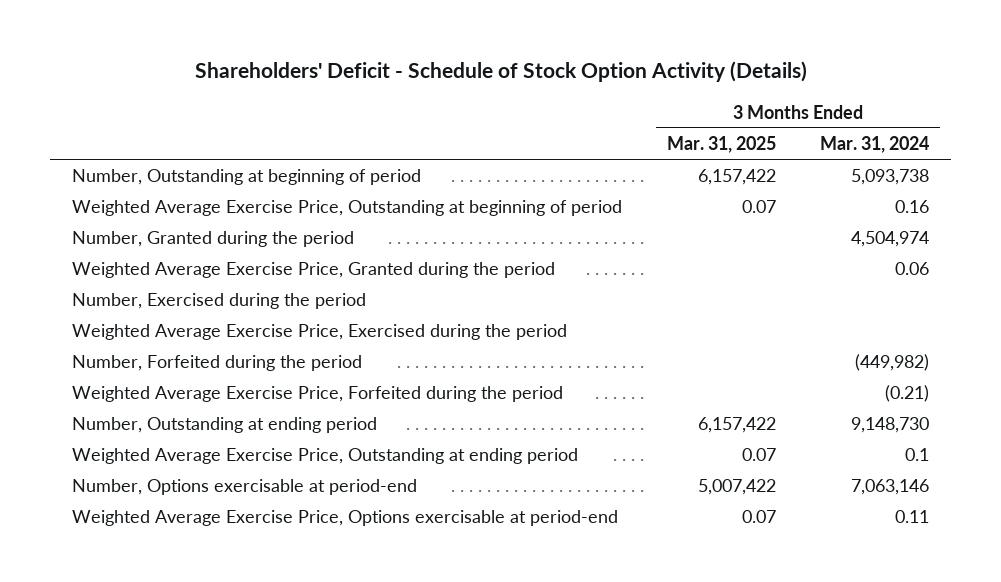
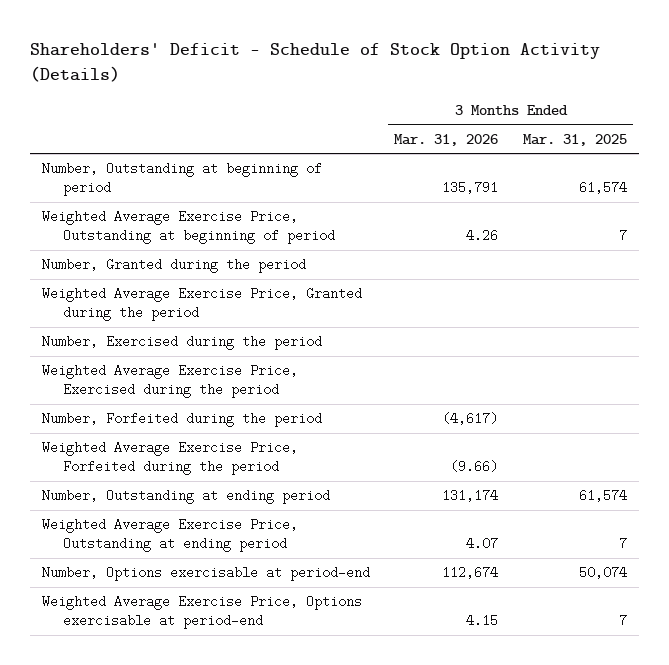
- | 3 Months Ended Mar. 31, 2025 | 3 Months Ended Mar. 31, 2024
+ | 3 Months Ended Mar. 31, 2026 | 3 Months Ended Mar. 31, 2025
- Number, Outstanding at beginning of period | 6,157,422 | 5,093,738
- Weighted Average Exercise Price, Outstanding at beginning of period | 0.07 | 0.16
+ Number, Outstanding at beginning of period | 135,791 | 61,574
+ Weighted Average Exercise Price, Outstanding at beginning of period | 4.26 | 7
- Number, Outstanding at ending period | 6,157,422 | 9,148,730
- Weighted Average Exercise Price, Outstanding at ending period | 0.07 | 0.1
- Number, Options exercisable at period-end | 5,007,422 | 7,063,146
- Weighted Average Exercise Price, Options exercisable at period-end | 0.07 | 0.11
+ Number, Outstanding at ending period | 131,174 | 61,574
+ Weighted Average Exercise Price, Outstanding at ending period | 4.07 | 7
+ Number, Options exercisable at period-end | 112,674 | 50,074
+ Weighted Average Exercise Price, Options exercisable at period-end | 4.15 | 7

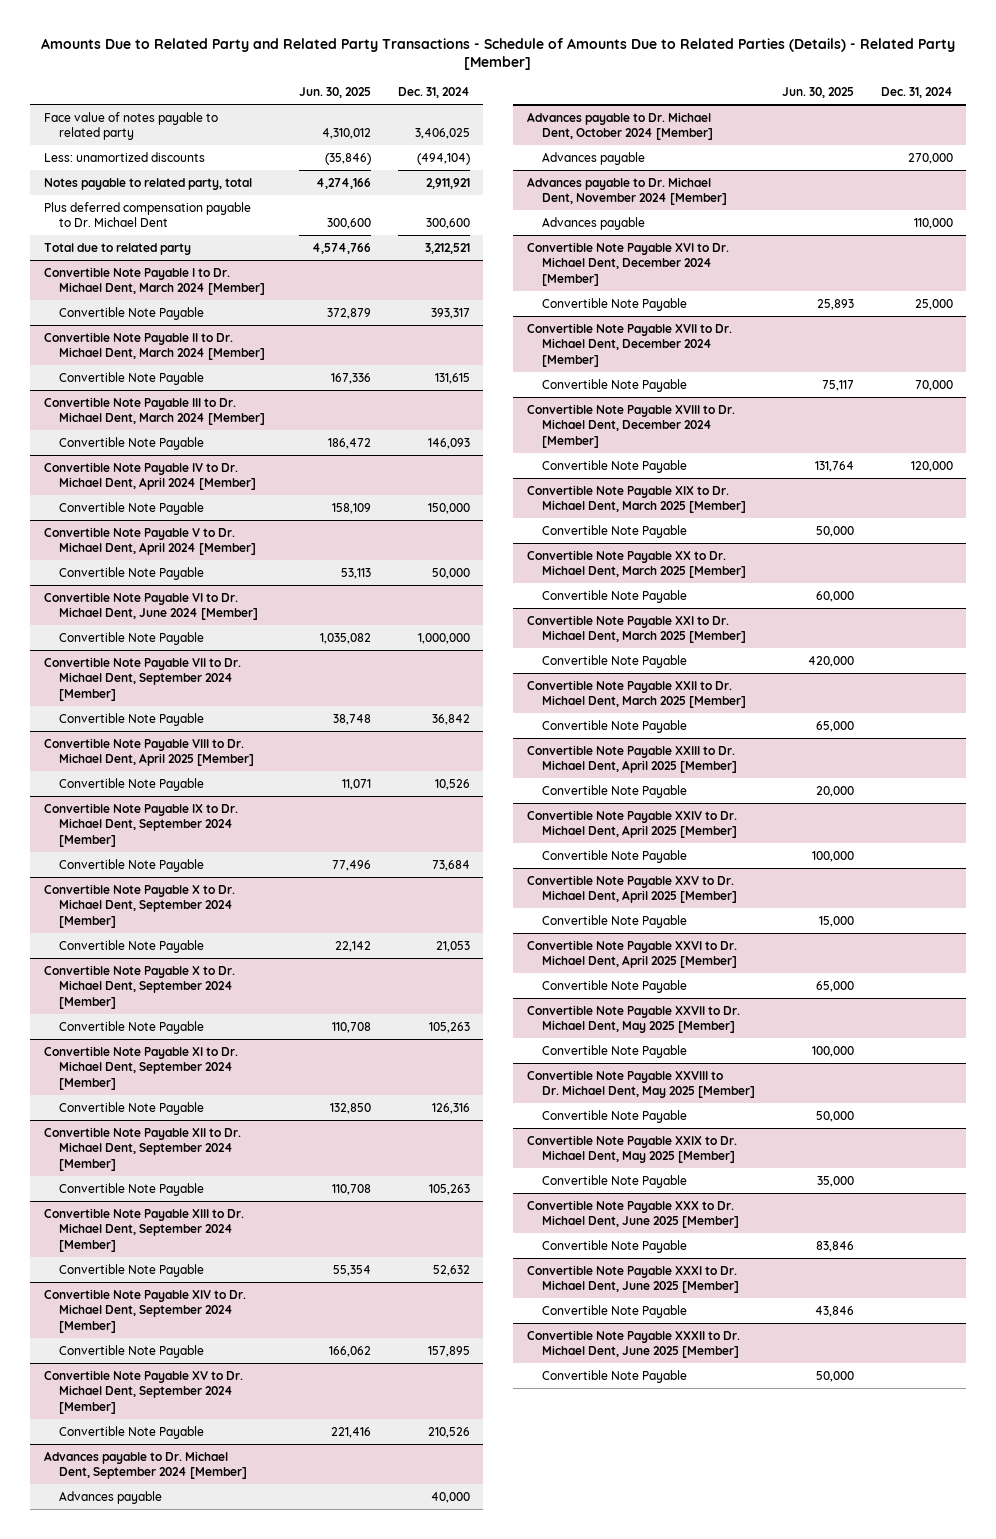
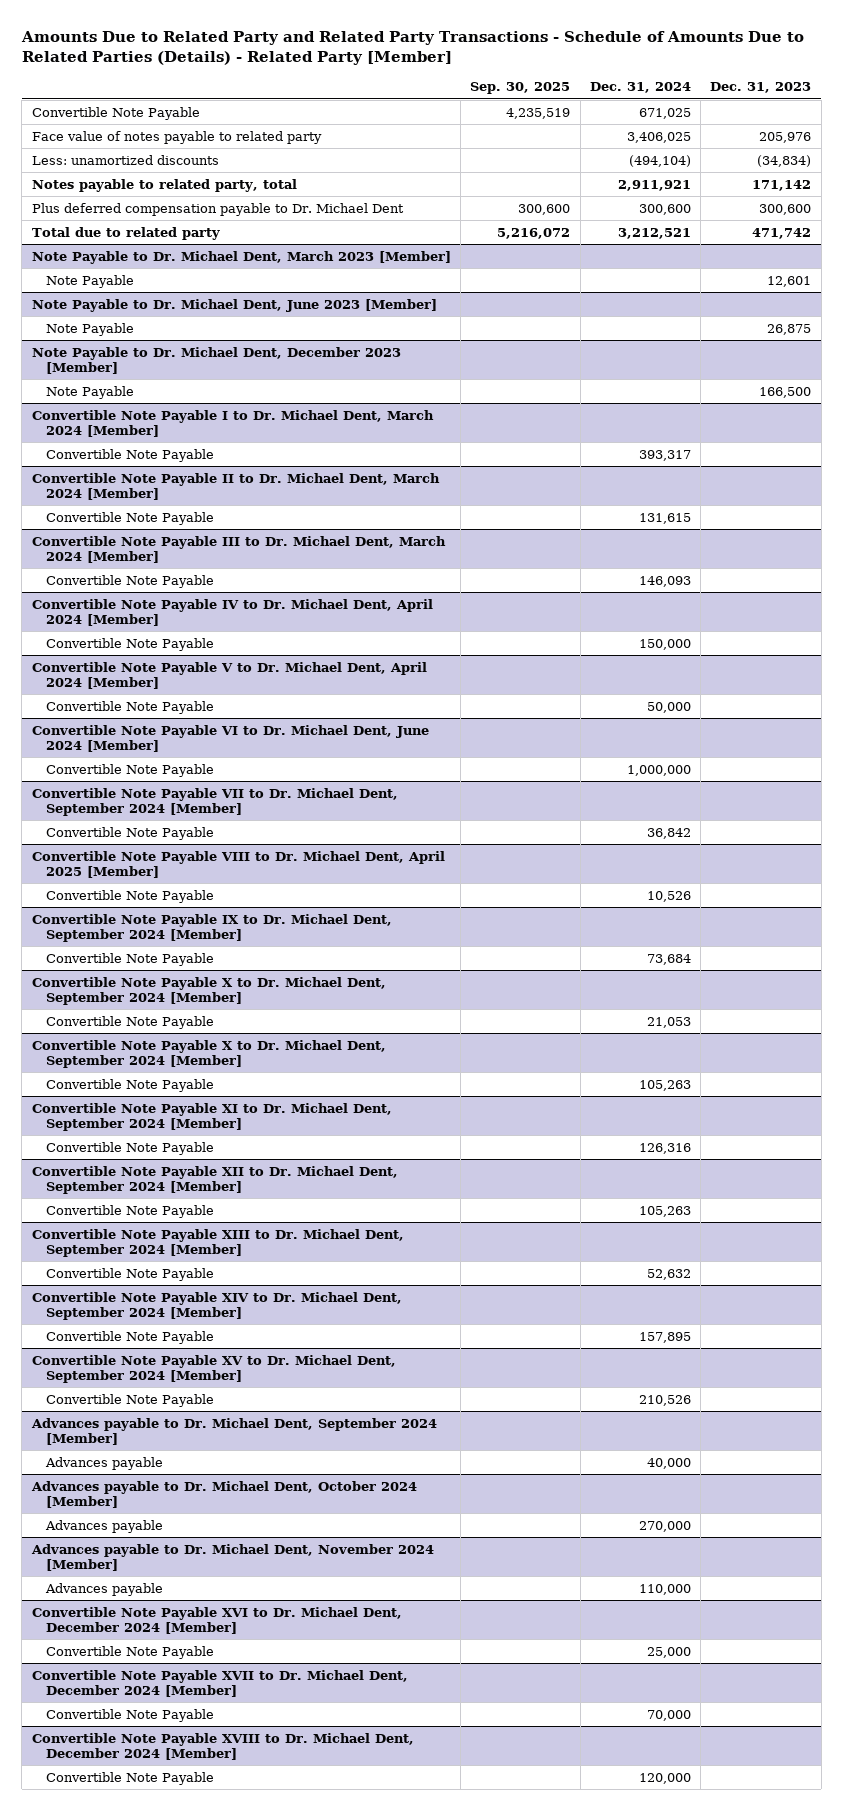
- | Jun. 30, 2025 | Dec. 31, 2024
+ | Sep. 30, 2025 | Dec. 31, 2024 | Dec. 31, 2023
+ Convertible Note Payable | 4,235,519 | 671,025 |
+ Note Payable to Dr. Michael Dent, March 2023 [Member]
+ Note Payable | | | 12,601
+ Note Payable to Dr. Michael Dent, June 2023 [Member]
+ Note Payable | | | 26,875
+ Note Payable to Dr. Michael Dent, December 2023 [Member]
+ Note Payable | | | 166,500
- Convertible Note Payable XIX to Dr. Michael Dent, March 2025 [Member]
- Convertible Note Payable | 50,000 |
- Convertible Note Payable XX to Dr. Michael Dent, March 2025 [Member]
- Convertible Note Payable | 60,000 |
- Convertible Note Payable XXI to Dr. Michael Dent, March 2025 [Member]
- Convertible Note Payable | 420,000 |
- Convertible Note Payable XXII to Dr. Michael Dent, March 2025 [Member]
- Convertible Note Payable | 65,000 |
- Convertible Note Payable XXIII to Dr. Michael Dent, April 2025 [Member]
- Convertible Note Payable | 20,000 |
- Convertible Note Payable XXIV to Dr. Michael Dent, April 2025 [Member]
- Convertible Note Payable | 100,000 |
- Convertible Note Payable XXV to Dr. Michael Dent, April 2025 [Member]
- Convertible Note Payable | 15,000 |
- Convertible Note Payable XXVI to Dr. Michael Dent, April 2025 [Member]
- Convertible Note Payable | 65,000 |
- Convertible Note Payable XXVII to Dr. Michael Dent, May 2025 [Member]
- Convertible Note Payable | 100,000 |
- Convertible Note Payable XXVIII to Dr. Michael Dent, May 2025 [Member]
- Convertible Note Payable | 50,000 |
- Convertible Note Payable XXIX to Dr. Michael Dent, May 2025 [Member]
- Convertible Note Payable | 35,000 |
- Convertible Note Payable XXX to Dr. Michael Dent, June 2025 [Member]
- Convertible Note Payable | 83,846 |
- Convertible Note Payable XXXI to Dr. Michael Dent, June 2025 [Member]
- Convertible Note Payable | 43,846 |
- Convertible Note Payable XXXII to Dr. Michael Dent, June 2025 [Member]
- Convertible Note Payable | 50,000 |

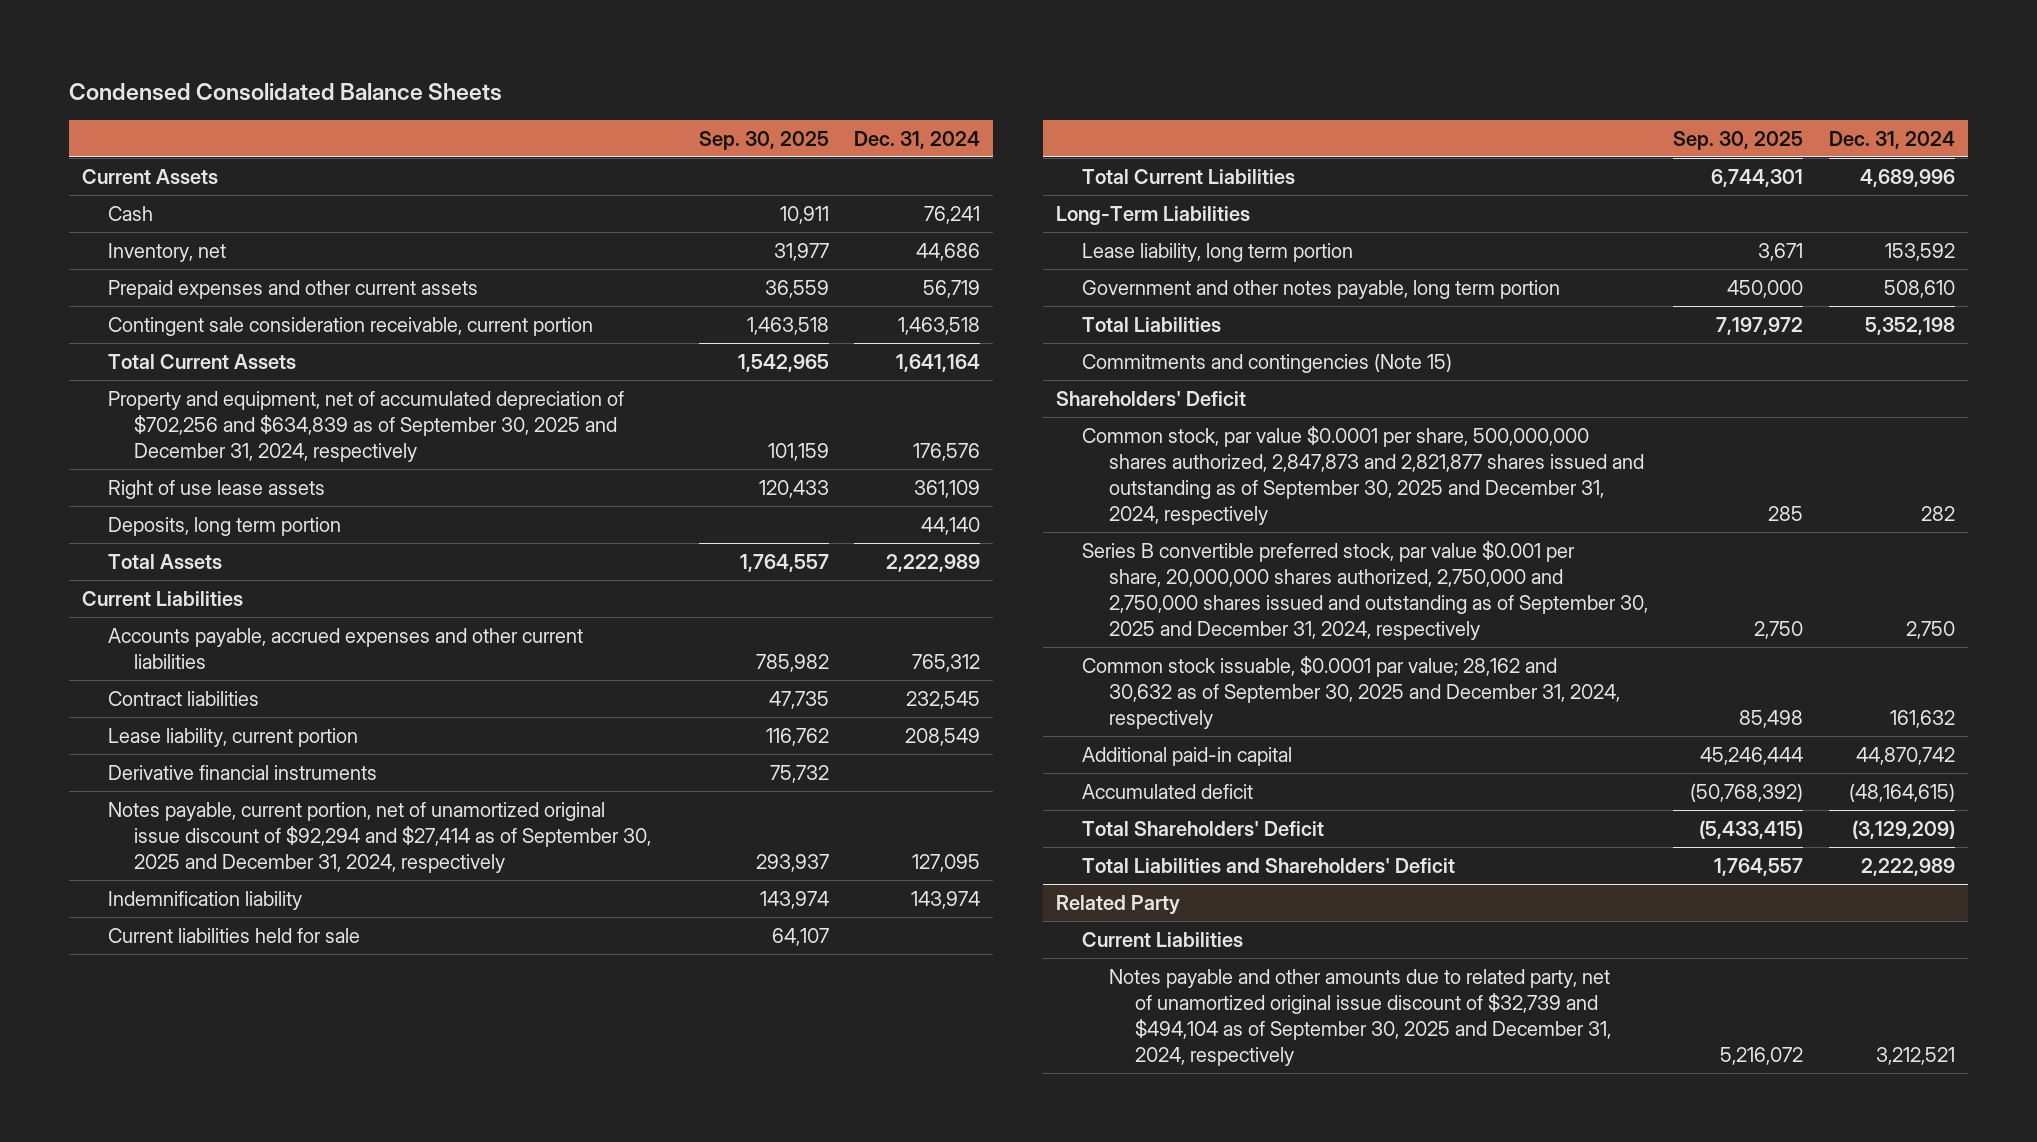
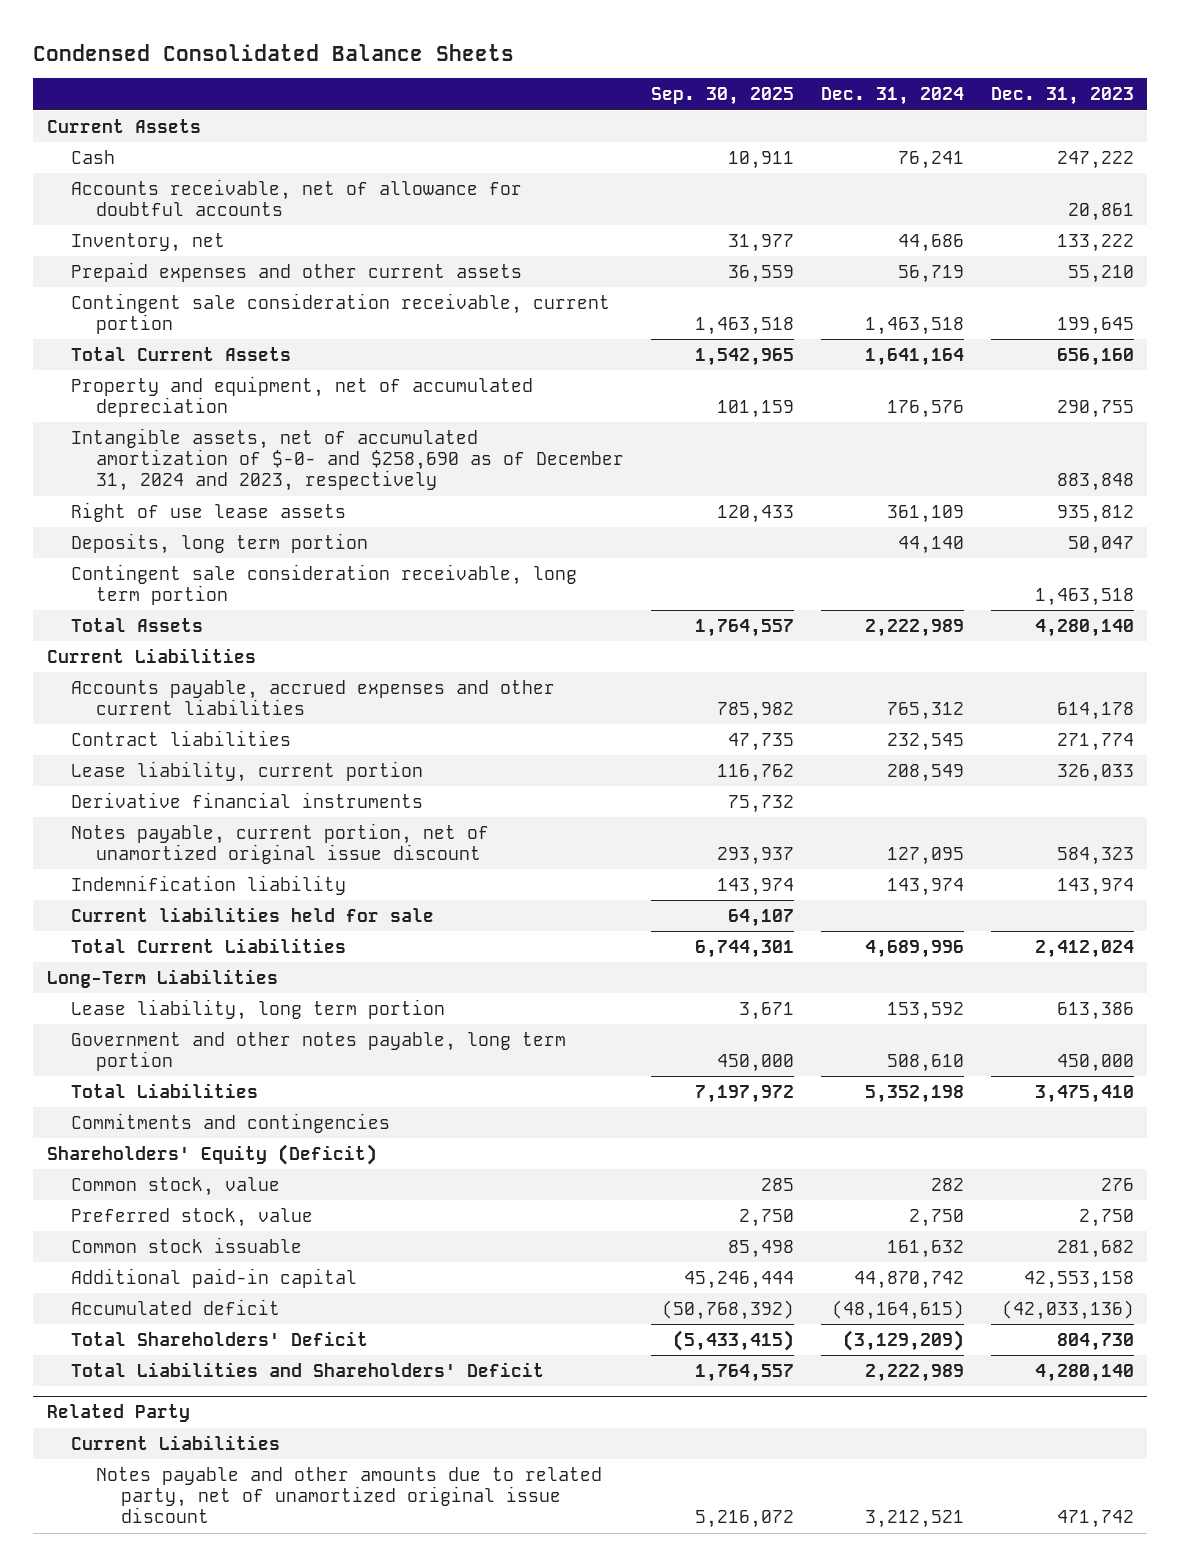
- | Sep. 30, 2025 | Dec. 31, 2024
+ | Sep. 30, 2025 | Dec. 31, 2024 | Dec. 31, 2023
+ Accounts receivable, net of allowance for doubtful accounts | | | 20,861
- Property and equipment, net of accumulated depreciation of $702,256 and $634,839 as of September 30, 2025 and December 31, 2024, respectively | 101,159 | 176,576
+ Property and equipment, net of accumulated depreciation | 101,159 | 176,576 | 290,755
+ Intangible assets, net of accumulated amortization of $-0- and $258,690 as of December 31, 2024 and 2023, respectively | | | 883,848
+ Contingent sale consideration receivable, long term portion | | | 1,463,518
- Notes payable, current portion, net of unamortized original issue discount of $92,294 and $27,414 as of September 30, 2025 and December 31, 2024, respectively | 293,937 | 127,095
+ Notes payable, current portion, net of unamortized original issue discount | 293,937 | 127,095 | 584,323
- Commitments and contingencies (Note 15)
- Shareholders' Deficit
- Common stock, par value $0.0001 per share, 500,000,000 shares authorized, 2,847,873 and 2,821,877 shares issued and outstanding as of September 30, 2025 and December 31, 2024, respectively | 285 | 282
- Series B convertible preferred stock, par value $0.001 per share, 20,000,000 shares authorized, 2,750,000 and 2,750,000 shares issued and outstanding as of September 30, 2025 and December 31, 2024, respectively | 2,750 | 2,750
- Common stock issuable, $0.0001 par value; 28,162 and 30,632 as of September 30, 2025 and December 31, 2024, respectively | 85,498 | 161,632
+ Commitments and contingencies
+ Shareholders' Equity (Deficit)
+ Common stock, value | 285 | 282 | 276
+ Preferred stock, value | 2,750 | 2,750 | 2,750
+ Common stock issuable | 85,498 | 161,632 | 281,682
@ Related Party
- Notes payable and other amounts due to related party, net of unamortized original issue discount of $32,739 and $494,104 as of September 30, 2025 and December 31, 2024, respectively | 5,216,072 | 3,212,521
+ Notes payable and other amounts due to related party, net of unamortized original issue discount | 5,216,072 | 3,212,521 | 471,742

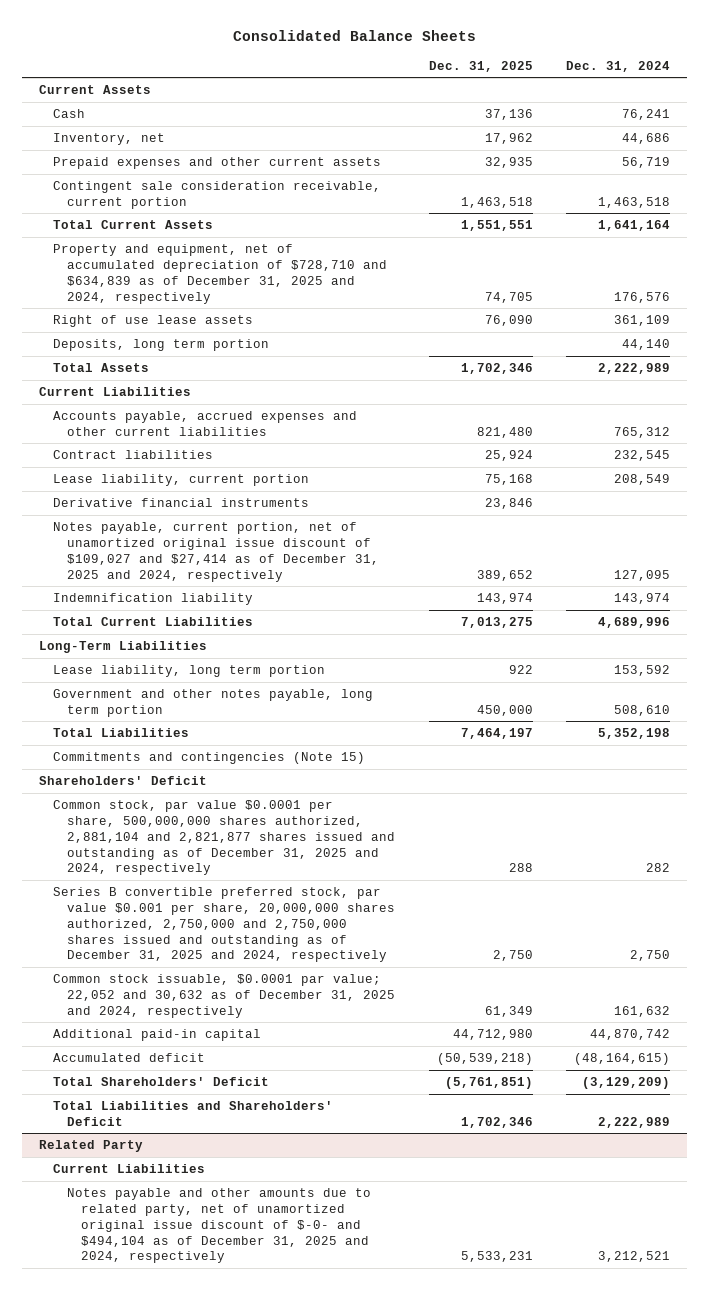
- Condensed Consolidated Balance Sheets
+ Consolidated Balance Sheets
- | Sep. 30, 2025 | Dec. 31, 2024 | Dec. 31, 2023
+ | Dec. 31, 2025 | Dec. 31, 2024
- Accounts receivable, net of allowance for doubtful accounts | | | 20,861
- Property and equipment, net of accumulated depreciation | 101,159 | 176,576 | 290,755
- Intangible assets, net of accumulated amortization of $-0- and $258,690 as of December 31, 2024 and 2023, respectively | | | 883,848
+ Property and equipment, net of accumulated depreciation of $728,710 and $634,839 as of December 31, 2025 and 2024, respectively | 74,705 | 176,576
- Contingent sale consideration receivable, long term portion | | | 1,463,518
- Notes payable, current portion, net of unamortized original issue discount | 293,937 | 127,095 | 584,323
+ Notes payable, current portion, net of unamortized original issue discount of $109,027 and $27,414 as of December 31, 2025 and 2024, respectively | 389,652 | 127,095
- Current liabilities held for sale | 64,107 | |
- Commitments and contingencies
- Shareholders' Equity (Deficit)
- Common stock, value | 285 | 282 | 276
- Preferred stock, value | 2,750 | 2,750 | 2,750
- Common stock issuable | 85,498 | 161,632 | 281,682
+ Commitments and contingencies (Note 15)
+ Shareholders' Deficit
+ Common stock, par value $0.0001 per share, 500,000,000 shares authorized, 2,881,104 and 2,821,877 shares issued and outstanding as of December 31, 2025 and 2024, respectively | 288 | 282
+ Series B convertible preferred stock, par value $0.001 per share, 20,000,000 shares authorized, 2,750,000 and 2,750,000 shares issued and outstanding as of December 31, 2025 and 2024, respectively | 2,750 | 2,750
+ Common stock issuable, $0.0001 par value; 22,052 and 30,632 as of December 31, 2025 and 2024, respectively | 61,349 | 161,632
@ Related Party
- Notes payable and other amounts due to related party, net of unamortized original issue discount | 5,216,072 | 3,212,521 | 471,742
+ Notes payable and other amounts due to related party, net of unamortized original issue discount of $-0- and $494,104 as of December 31, 2025 and 2024, respectively | 5,533,231 | 3,212,521

